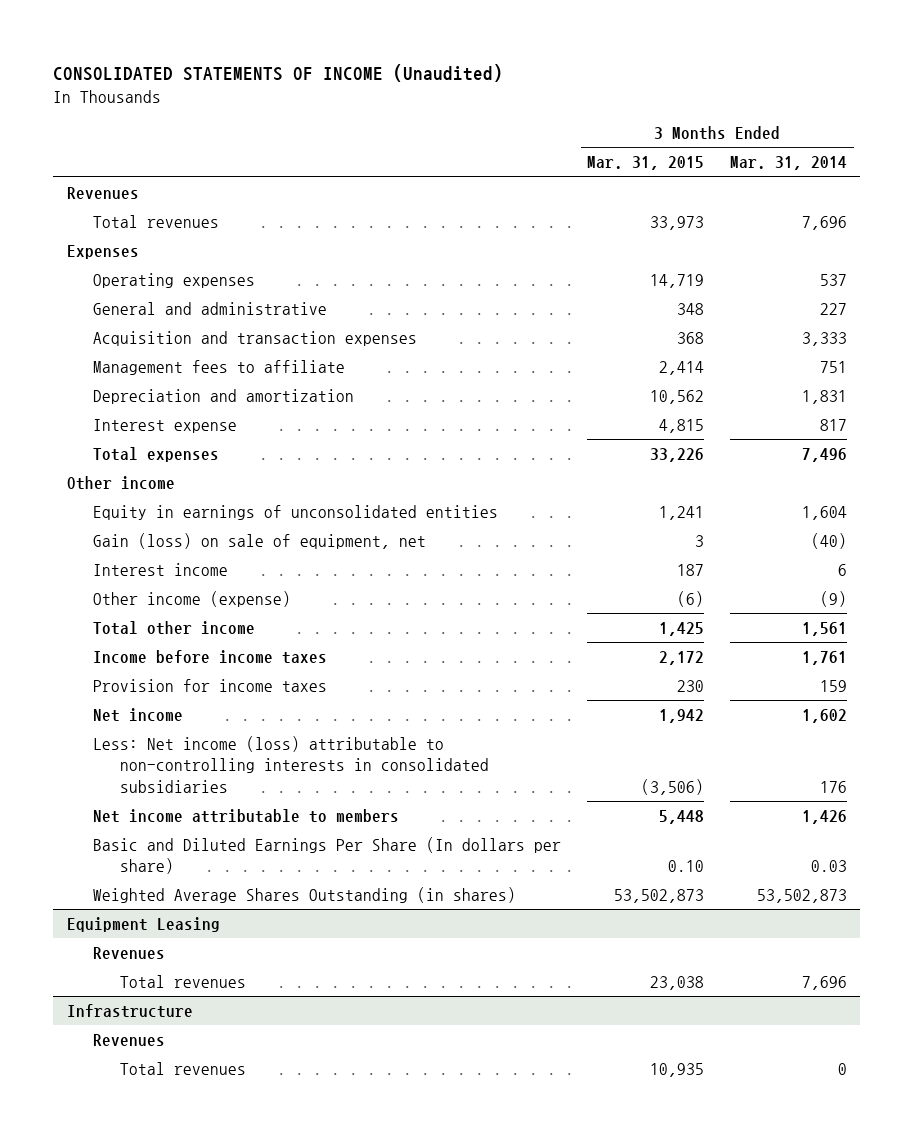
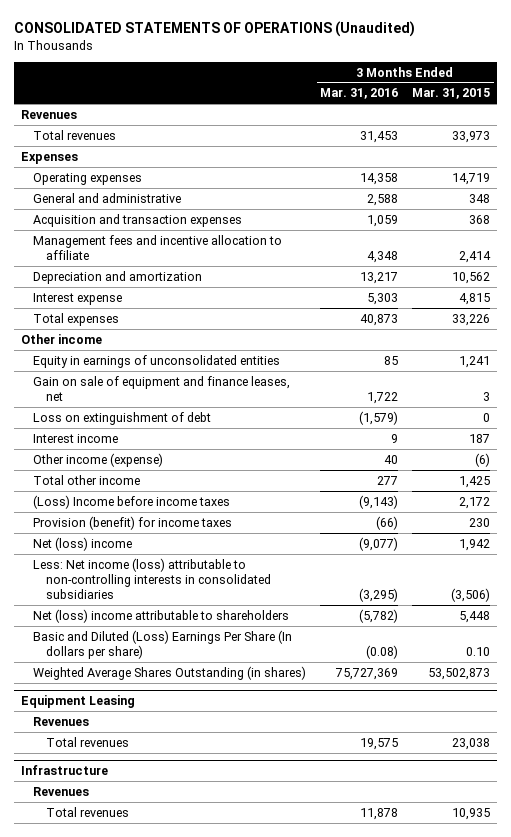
- CONSOLIDATED STATEMENTS OF INCOME (Unaudited)
+ CONSOLIDATED STATEMENTS OF OPERATIONS (Unaudited)
- | 3 Months Ended Mar. 31, 2015 | 3 Months Ended Mar. 31, 2014
+ | 3 Months Ended Mar. 31, 2016 | 3 Months Ended Mar. 31, 2015
- Management fees to affiliate | 2,414 | 751
+ Management fees and incentive allocation to affiliate | 4,348 | 2,414
- Gain (loss) on sale of equipment, net | 3 | (40)
+ Gain on sale of equipment and finance leases, net | 1,722 | 3
+ Loss on extinguishment of debt | (1,579) | 0
- Income before income taxes | 2,172 | 1,761
- Provision for income taxes | 230 | 159
- Net income | 1,942 | 1,602
+ (Loss) Income before income taxes | (9,143) | 2,172
+ Provision (benefit) for income taxes | (66) | 230
+ Net (loss) income | (9,077) | 1,942
- Net income attributable to members | 5,448 | 1,426
- Basic and Diluted Earnings Per Share (In dollars per share) | 0.10 | 0.03
+ Net (loss) income attributable to shareholders | (5,782) | 5,448
+ Basic and Diluted (Loss) Earnings Per Share (In dollars per share) | (0.08) | 0.10

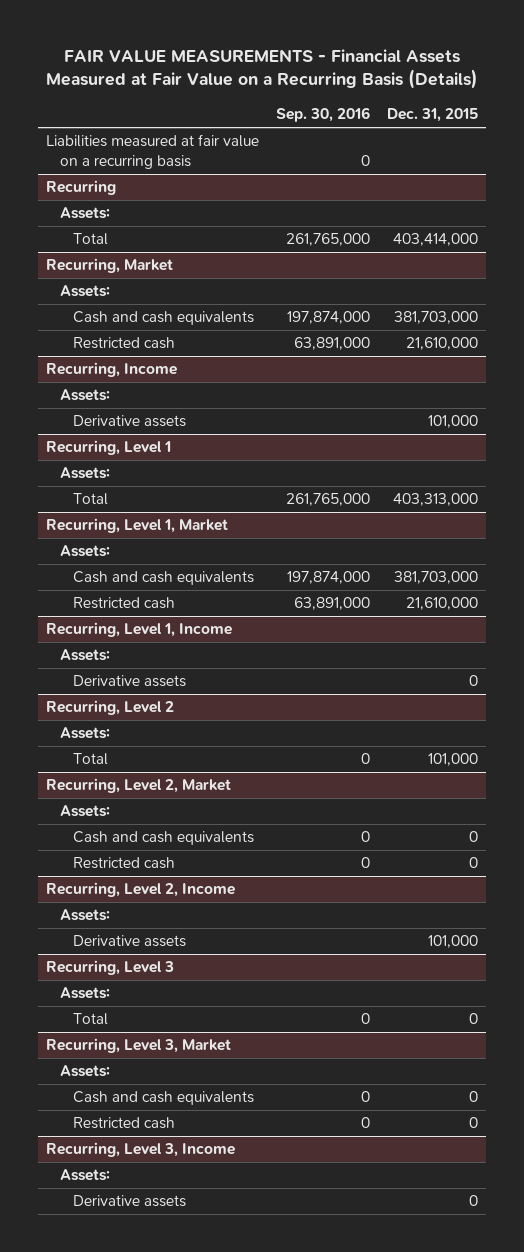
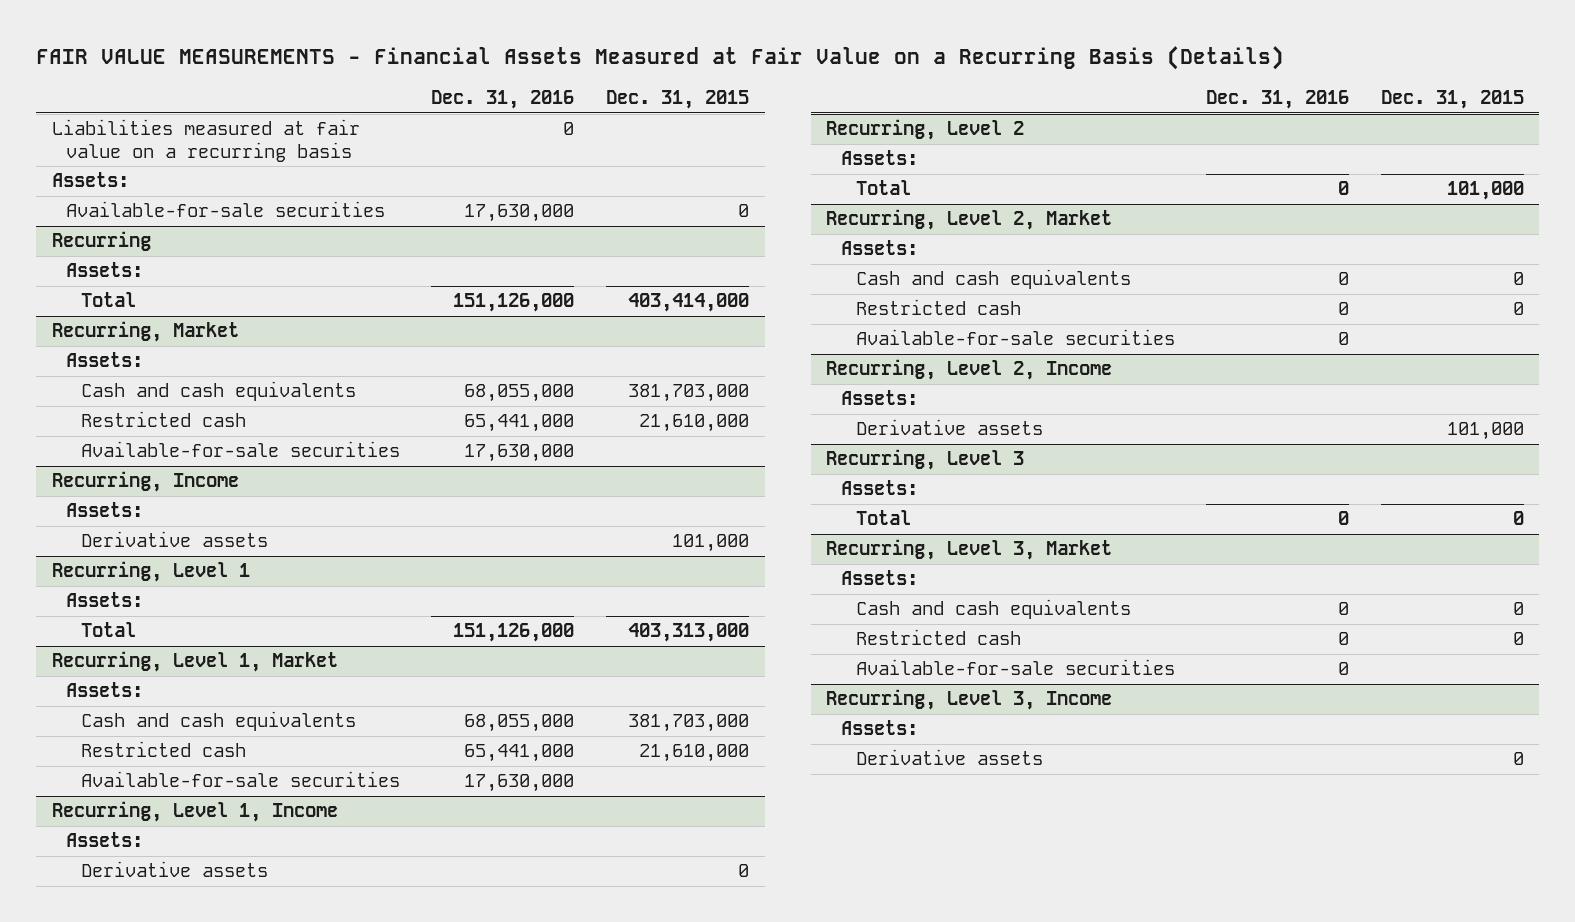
- | Sep. 30, 2016 | Dec. 31, 2015
+ | Dec. 31, 2016 | Dec. 31, 2015
+ Assets:
+ Available-for-sale securities | 17,630,000 | 0
@ Recurring, Market
+ Available-for-sale securities | 17,630,000 |
@ Recurring, Level 1, Market
+ Available-for-sale securities | 17,630,000 |
@ Recurring, Level 2, Market
+ Available-for-sale securities | 0 |
@ Recurring, Level 3, Market
+ Available-for-sale securities | 0 |

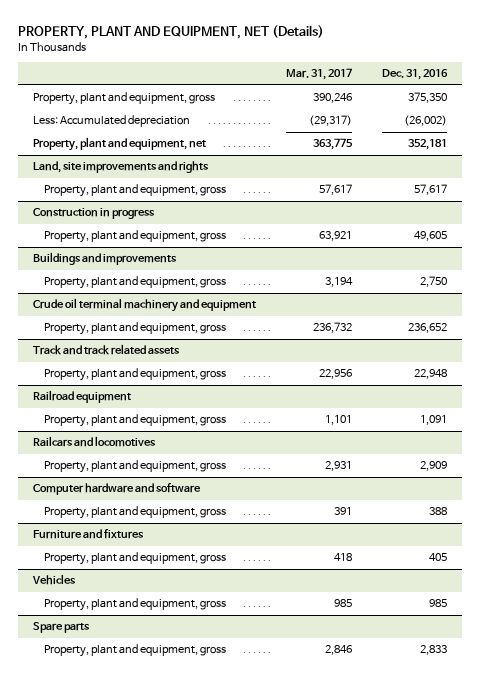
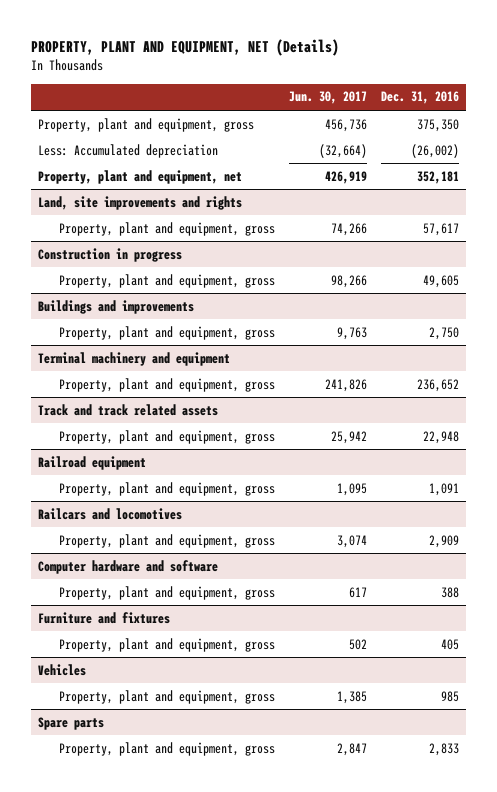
- | Mar. 31, 2017 | Dec. 31, 2016
+ | Jun. 30, 2017 | Dec. 31, 2016
- Crude oil terminal machinery and equipment
+ Terminal machinery and equipment

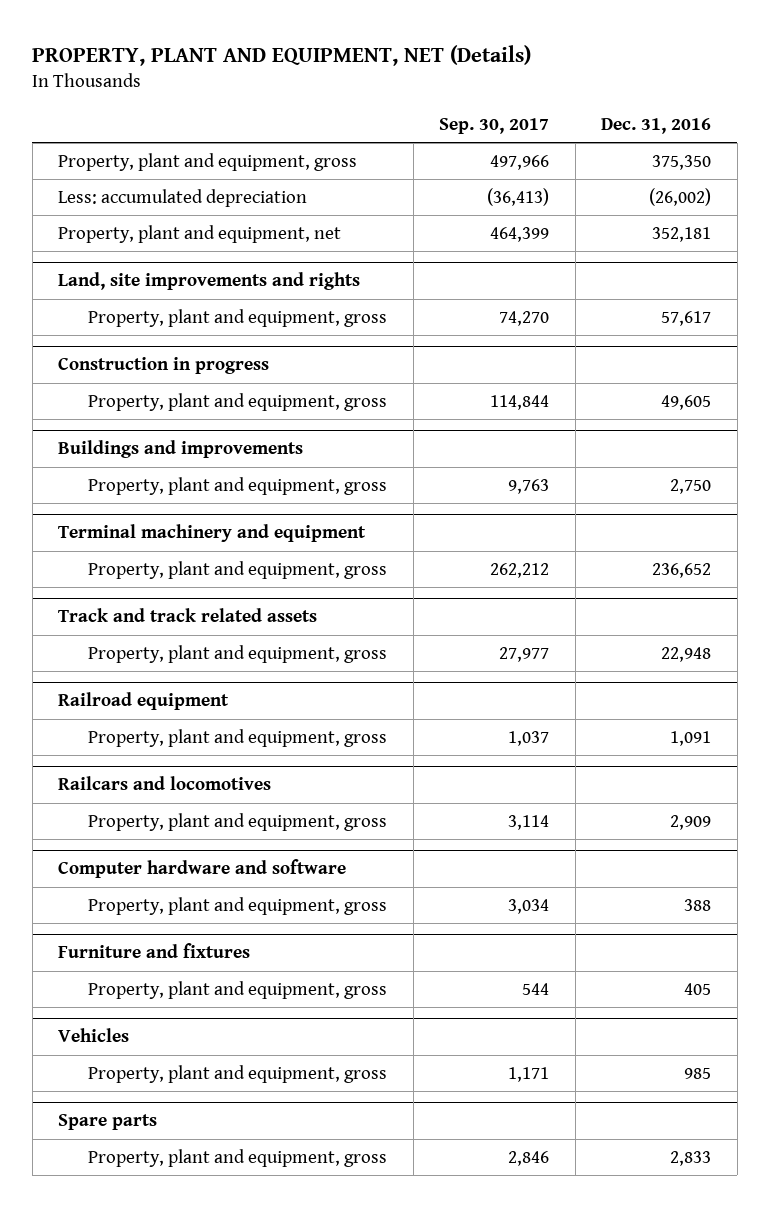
- | Jun. 30, 2017 | Dec. 31, 2016
+ | Sep. 30, 2017 | Dec. 31, 2016
- Less: Accumulated depreciation | (32,664) | (26,002)
+ Less: accumulated depreciation | (36,413) | (26,002)

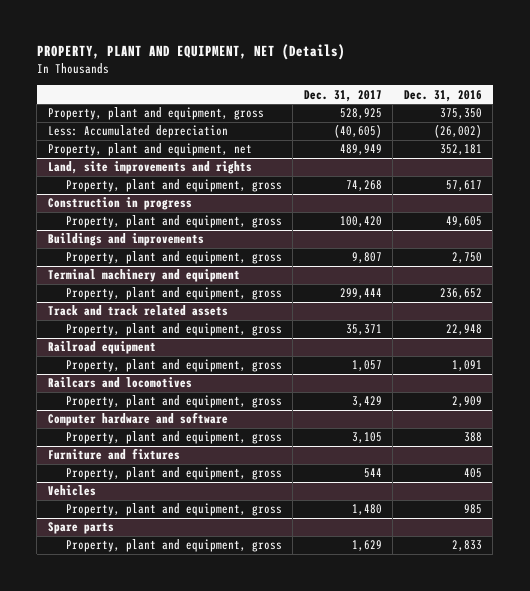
- | Sep. 30, 2017 | Dec. 31, 2016
+ | Dec. 31, 2017 | Dec. 31, 2016
- Less: accumulated depreciation | (36,413) | (26,002)
+ Less: Accumulated depreciation | (40,605) | (26,002)

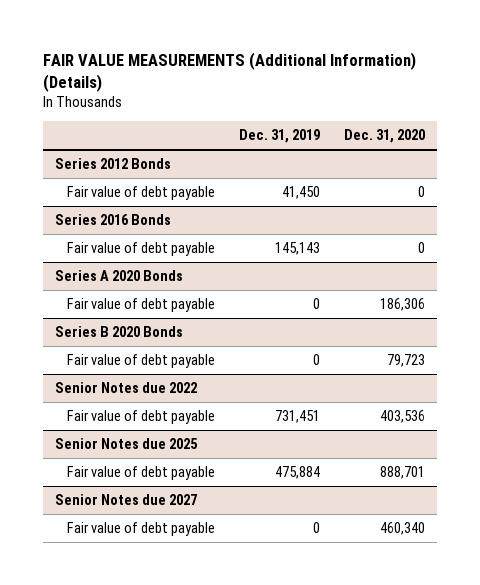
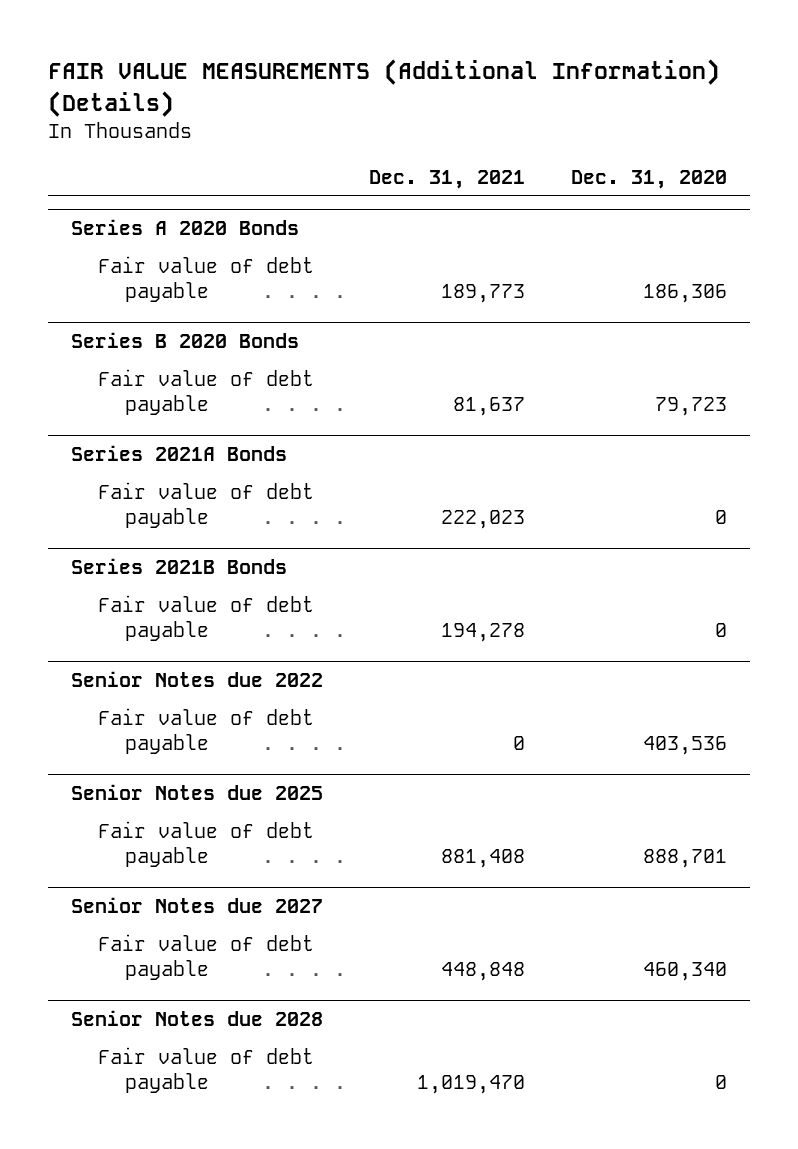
- | Dec. 31, 2019 | Dec. 31, 2020
+ | Dec. 31, 2021 | Dec. 31, 2020
- Series 2012 Bonds
- Fair value of debt payable | 41,450 | 0
- Series 2016 Bonds
- Fair value of debt payable | 145,143 | 0
+ Series 2021A Bonds
+ Fair value of debt payable | 222,023 | 0
+ Series 2021B Bonds
+ Fair value of debt payable | 194,278 | 0
+ Senior Notes due 2028
+ Fair value of debt payable | 1,019,470 | 0

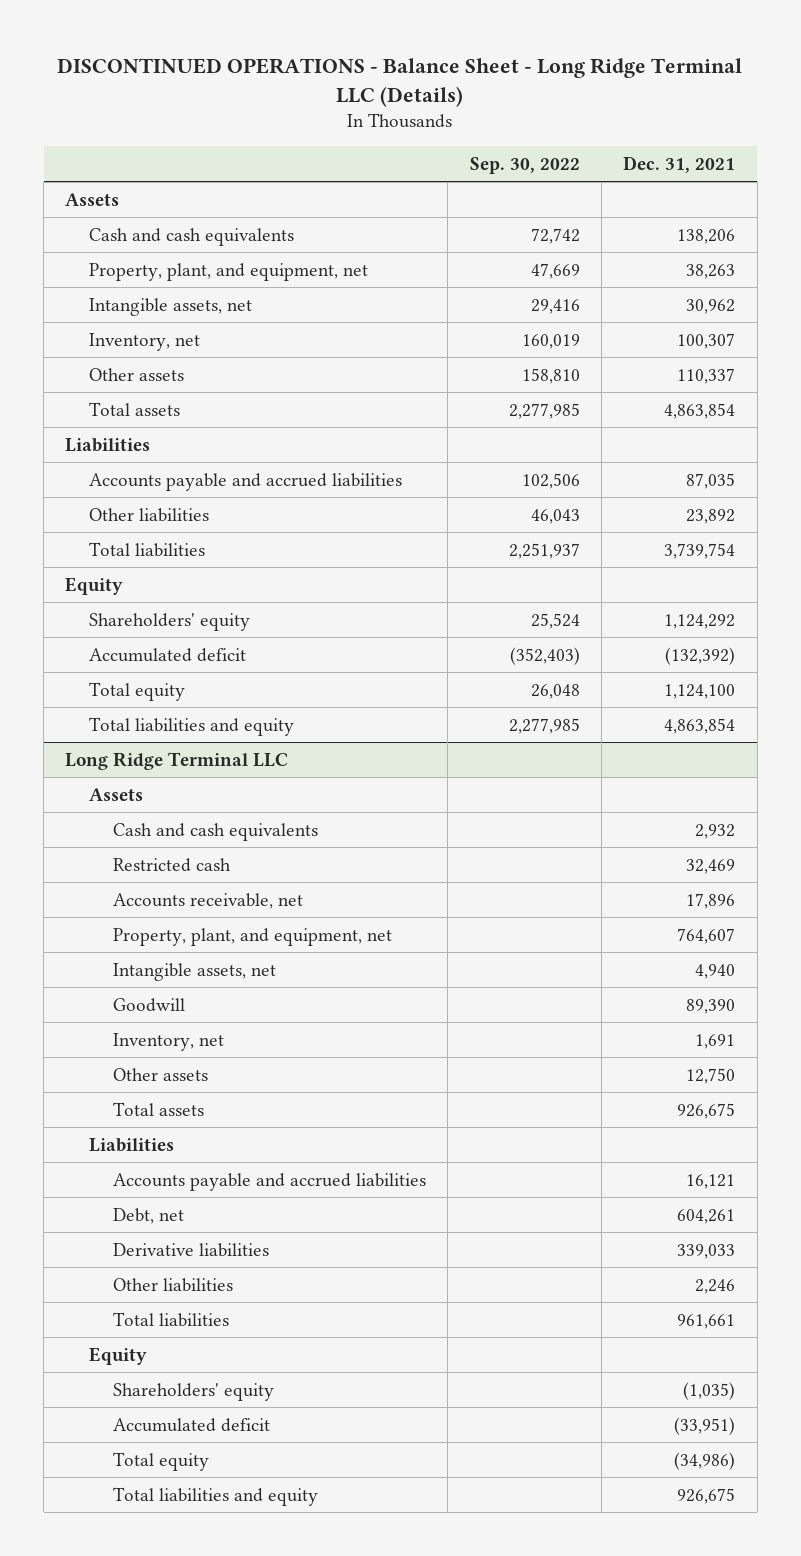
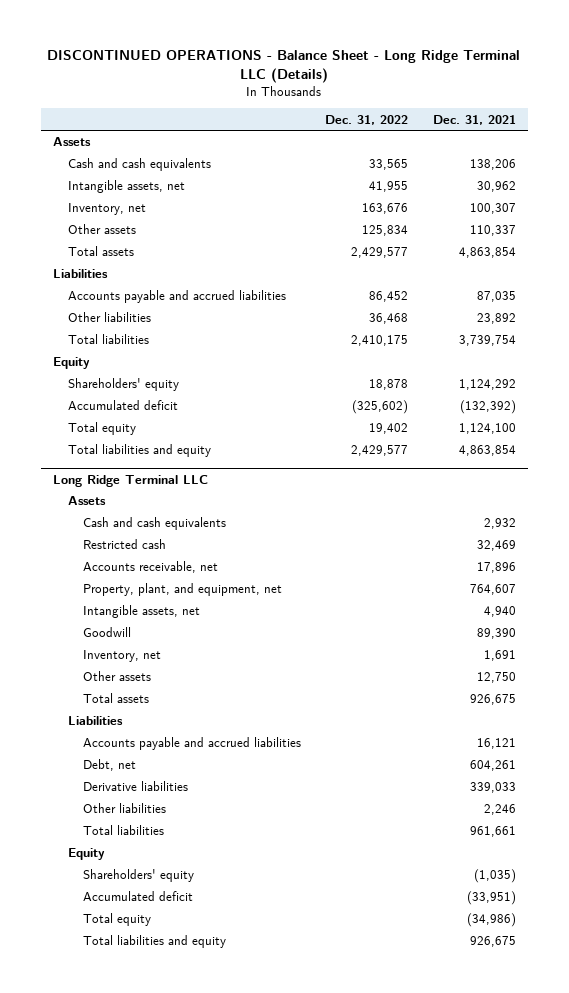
- | Sep. 30, 2022 | Dec. 31, 2021
+ | Dec. 31, 2022 | Dec. 31, 2021
- Property, plant, and equipment, net | 47,669 | 38,263

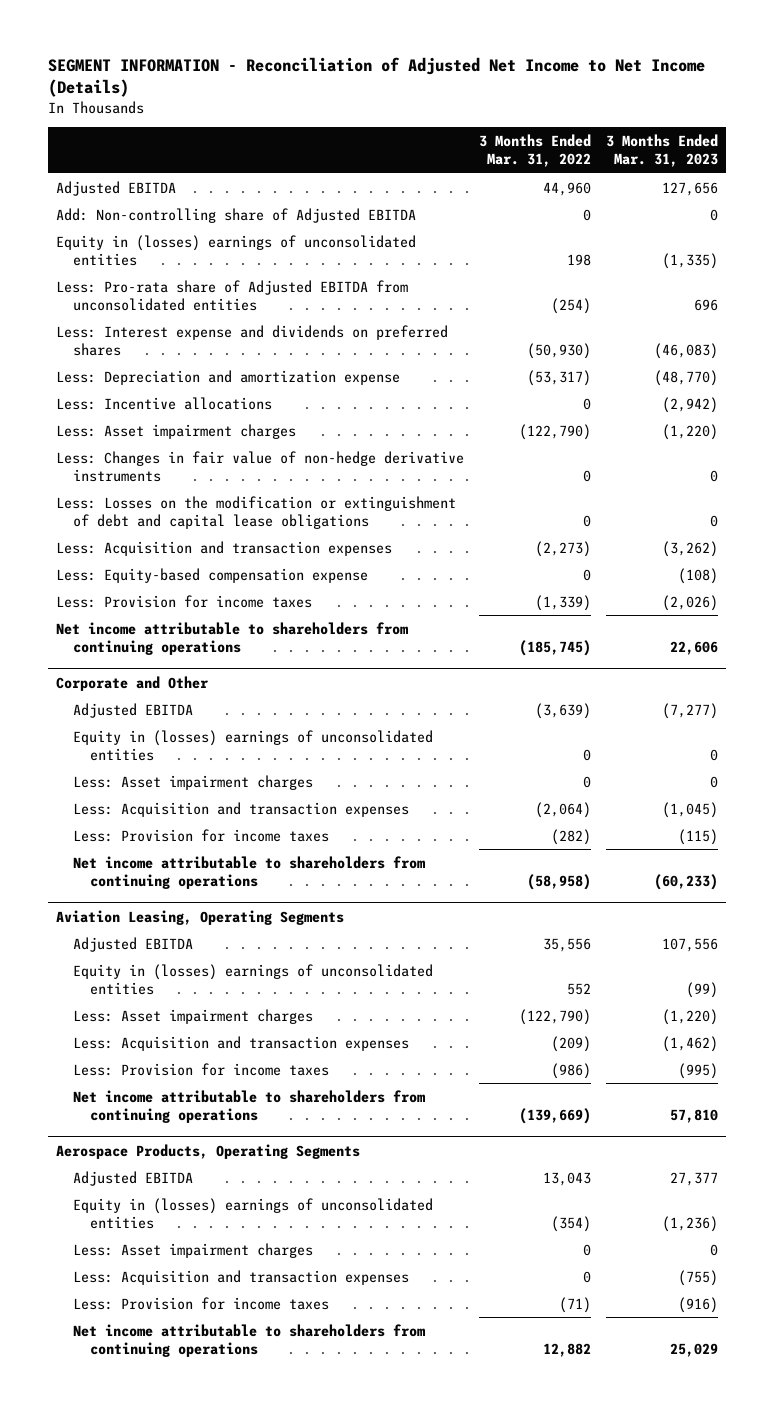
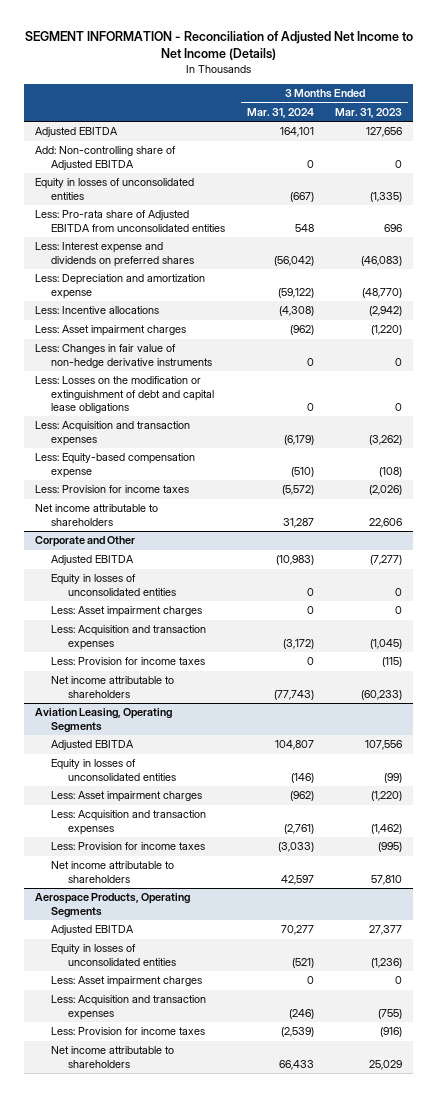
- | 3 Months Ended Mar. 31, 2022 | 3 Months Ended Mar. 31, 2023
+ | 3 Months Ended Mar. 31, 2024 | 3 Months Ended Mar. 31, 2023
- Equity in (losses) earnings of unconsolidated entities | 198 | (1,335)
+ Equity in losses of unconsolidated entities | (667) | (1,335)
- Net income attributable to shareholders from continuing operations | (185,745) | 22,606
+ Net income attributable to shareholders | 31,287 | 22,606
@ Corporate and Other
- Equity in (losses) earnings of unconsolidated entities | 0 | 0
+ Equity in losses of unconsolidated entities | 0 | 0
- Net income attributable to shareholders from continuing operations | (58,958) | (60,233)
+ Net income attributable to shareholders | (77,743) | (60,233)
@ Aviation Leasing, Operating Segments
- Equity in (losses) earnings of unconsolidated entities | 552 | (99)
+ Equity in losses of unconsolidated entities | (146) | (99)
- Net income attributable to shareholders from continuing operations | (139,669) | 57,810
+ Net income attributable to shareholders | 42,597 | 57,810
@ Aerospace Products, Operating Segments
- Equity in (losses) earnings of unconsolidated entities | (354) | (1,236)
+ Equity in losses of unconsolidated entities | (521) | (1,236)
- Net income attributable to shareholders from continuing operations | 12,882 | 25,029
+ Net income attributable to shareholders | 66,433 | 25,029

